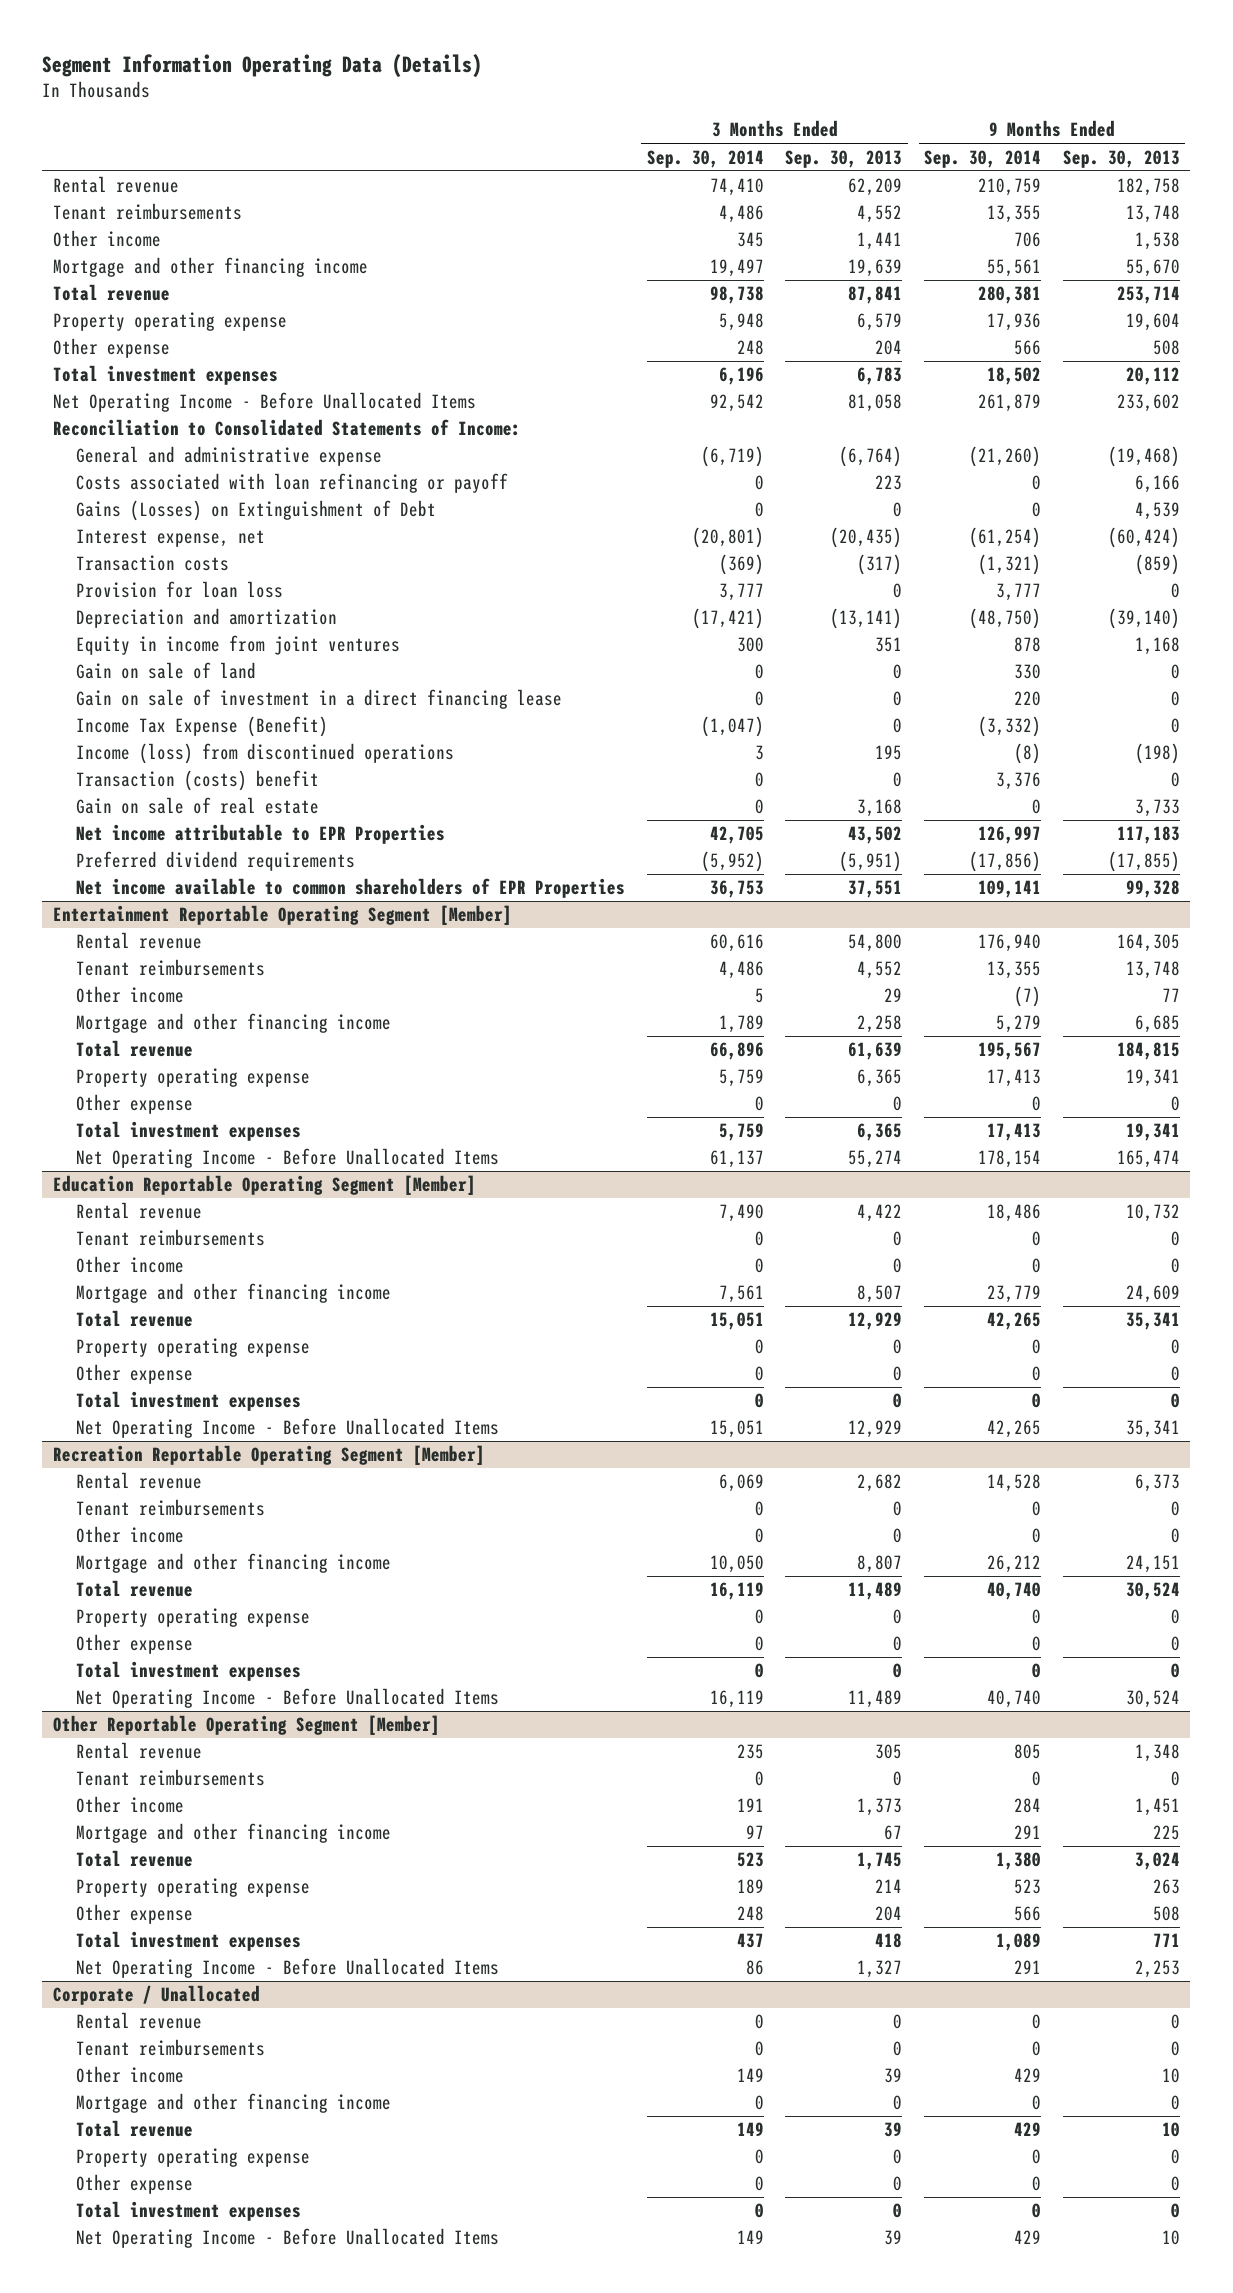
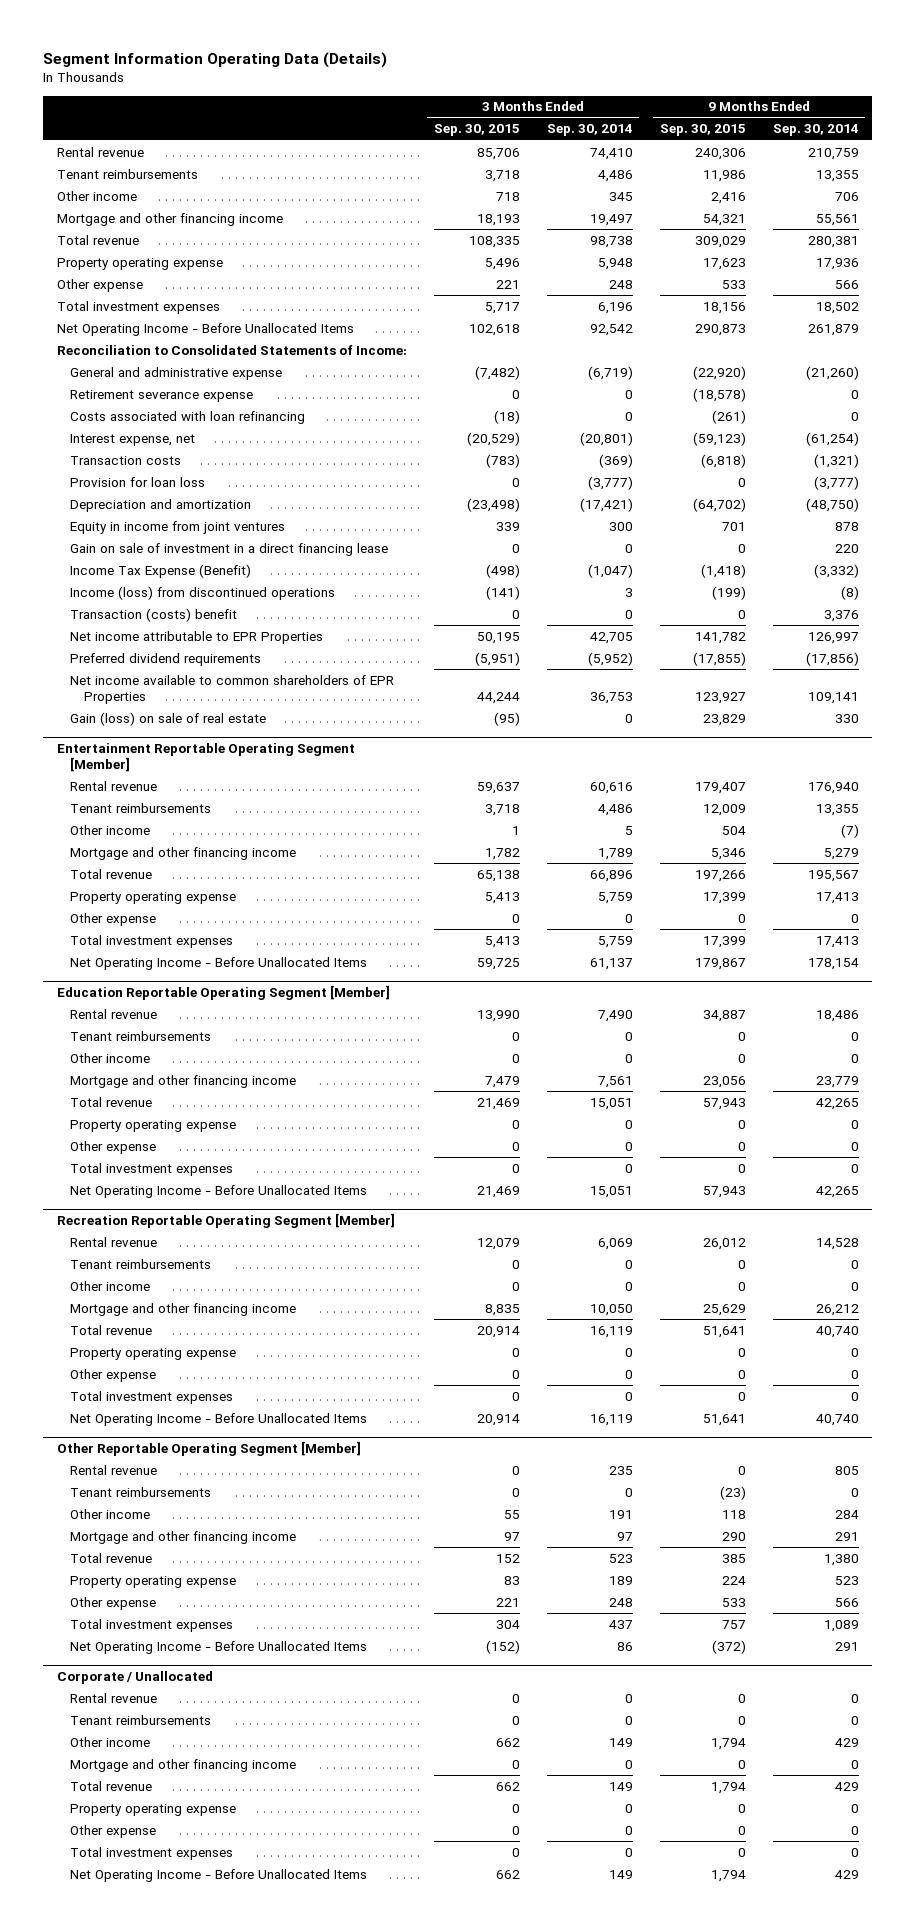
- | 3 Months Ended Sep. 30, 2014 | 3 Months Ended Sep. 30, 2013 | 9 Months Ended Sep. 30, 2014 | 9 Months Ended Sep. 30, 2013
+ | 3 Months Ended Sep. 30, 2015 | 3 Months Ended Sep. 30, 2014 | 9 Months Ended Sep. 30, 2015 | 9 Months Ended Sep. 30, 2014
- Costs associated with loan refinancing or payoff | 0 | 223 | 0 | 6,166
- Gains (Losses) on Extinguishment of Debt | 0 | 0 | 0 | 4,539
+ Retirement severance expense | 0 | 0 | (18,578) | 0
+ Costs associated with loan refinancing | (18) | 0 | (261) | 0
- Provision for loan loss | 3,777 | 0 | 3,777 | 0
+ Provision for loan loss | 0 | (3,777) | 0 | (3,777)
- Gain on sale of land | 0 | 0 | 330 | 0
- Gain on sale of real estate | 0 | 3,168 | 0 | 3,733
+ Gain (loss) on sale of real estate | (95) | 0 | 23,829 | 330

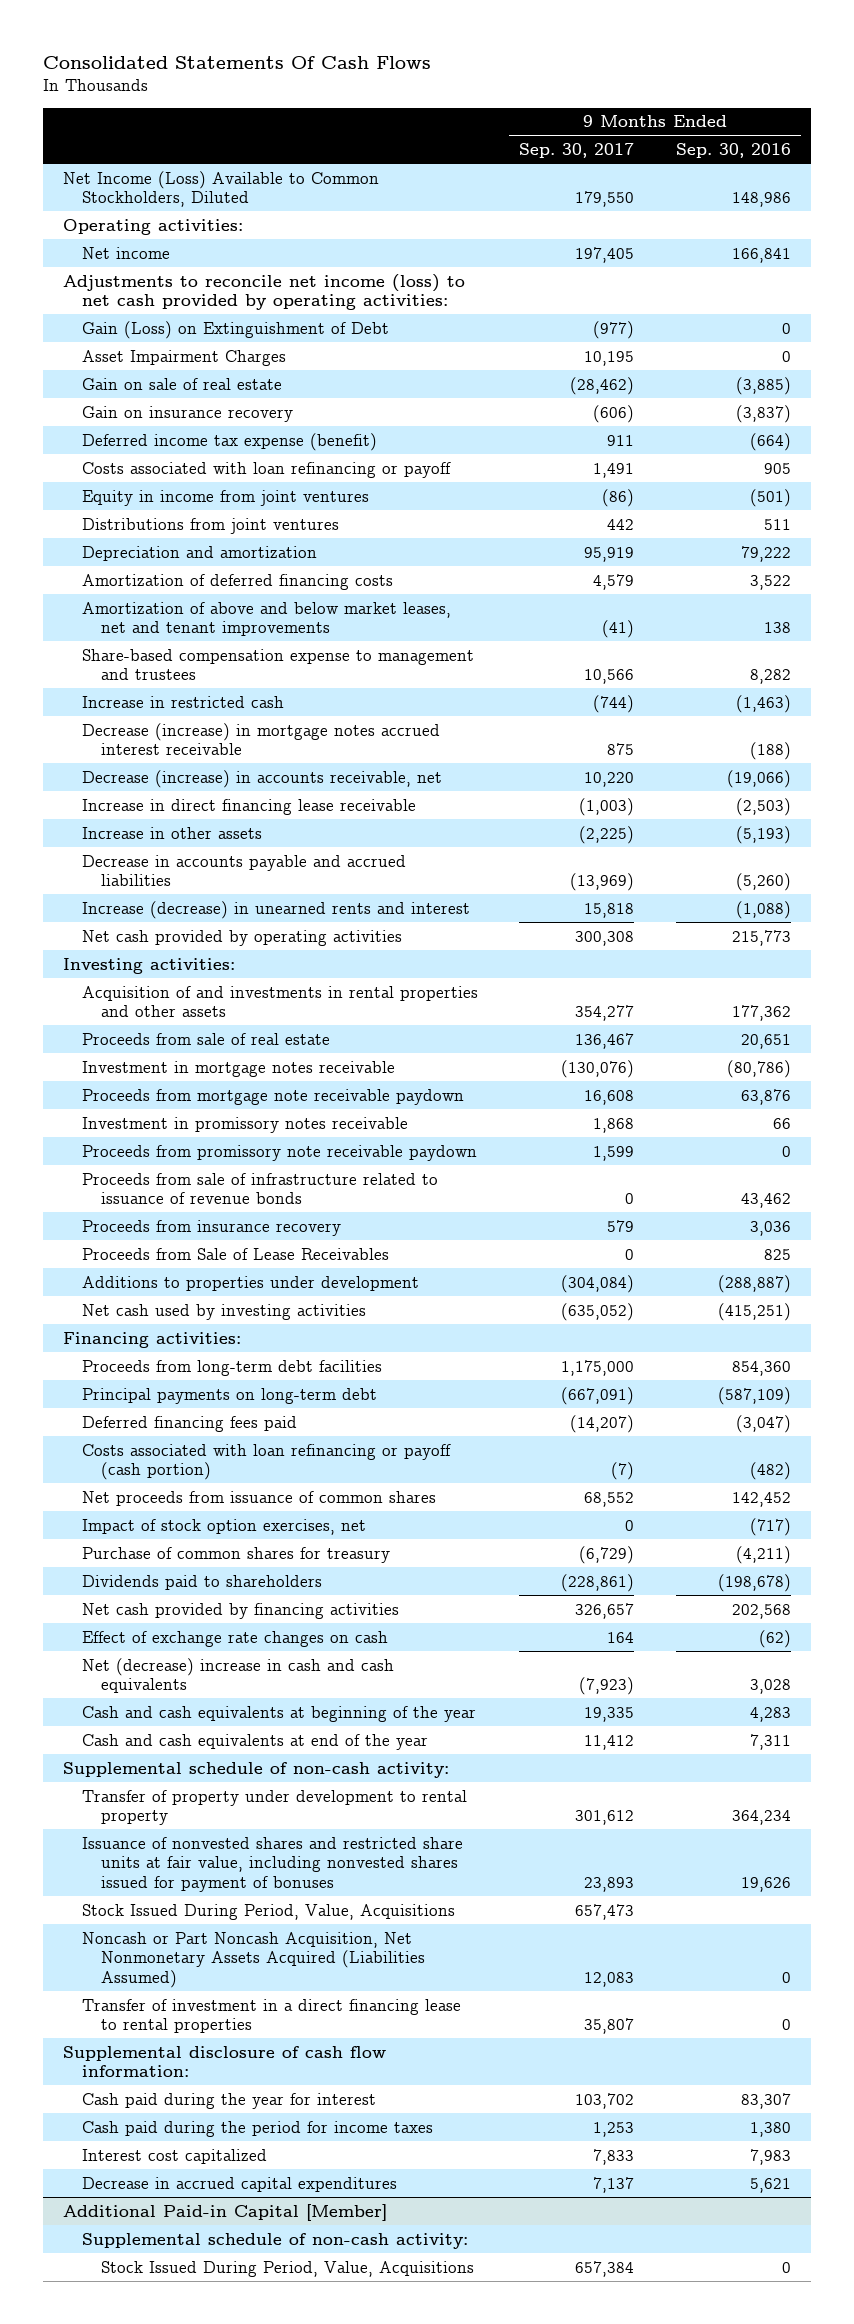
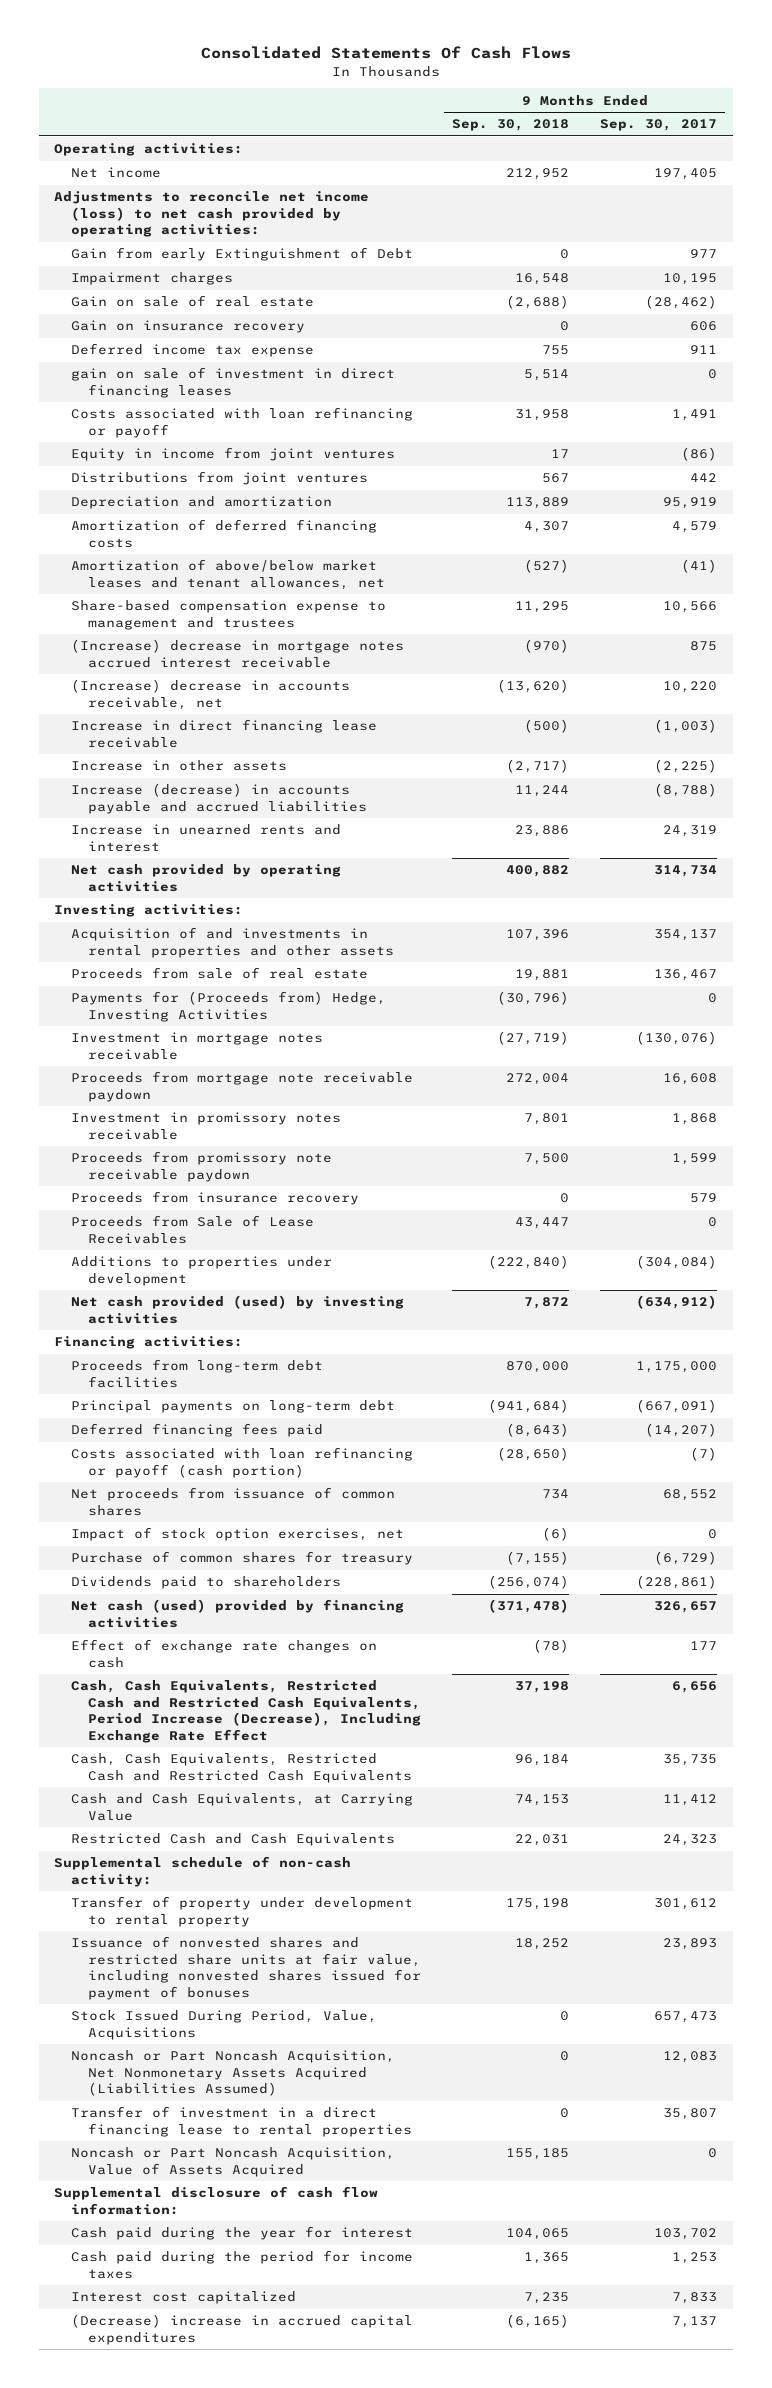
- | 9 Months Ended Sep. 30, 2017 | 9 Months Ended Sep. 30, 2016
+ | 9 Months Ended Sep. 30, 2018 | 9 Months Ended Sep. 30, 2017
- Net Income (Loss) Available to Common Stockholders, Diluted | 179,550 | 148,986
- Gain (Loss) on Extinguishment of Debt | (977) | 0
- Asset Impairment Charges | 10,195 | 0
+ Gain from early Extinguishment of Debt | 0 | 977
+ Impairment charges | 16,548 | 10,195
- Gain on insurance recovery | (606) | (3,837)
- Deferred income tax expense (benefit) | 911 | (664)
+ Gain on insurance recovery | 0 | 606
+ Deferred income tax expense | 755 | 911
+ gain on sale of investment in direct financing leases | 5,514 | 0
- Amortization of above and below market leases, net and tenant improvements | (41) | 138
+ Amortization of above/below market leases and tenant allowances, net | (527) | (41)
- Increase in restricted cash | (744) | (1,463)
- Decrease (increase) in mortgage notes accrued interest receivable | 875 | (188)
- Decrease (increase) in accounts receivable, net | 10,220 | (19,066)
+ (Increase) decrease in mortgage notes accrued interest receivable | (970) | 875
+ (Increase) decrease in accounts receivable, net | (13,620) | 10,220
- Decrease in accounts payable and accrued liabilities | (13,969) | (5,260)
- Increase (decrease) in unearned rents and interest | 15,818 | (1,088)
- Net cash provided by operating activities | 300,308 | 215,773
+ Increase (decrease) in accounts payable and accrued liabilities | 11,244 | (8,788)
+ Increase in unearned rents and interest | 23,886 | 24,319
+ Net cash provided by operating activities | 400,882 | 314,734
- Acquisition of and investments in rental properties and other assets | 354,277 | 177,362
+ Acquisition of and investments in rental properties and other assets | 107,396 | 354,137
+ Payments for (Proceeds from) Hedge, Investing Activities | (30,796) | 0
- Proceeds from sale of infrastructure related to issuance of revenue bonds | 0 | 43,462
- Net cash used by investing activities | (635,052) | (415,251)
+ Net cash provided (used) by investing activities | 7,872 | (634,912)
- Net cash provided by financing activities | 326,657 | 202,568
- Effect of exchange rate changes on cash | 164 | (62)
- Net (decrease) increase in cash and cash equivalents | (7,923) | 3,028
- Cash and cash equivalents at beginning of the year | 19,335 | 4,283
- Cash and cash equivalents at end of the year | 11,412 | 7,311
+ Net cash (used) provided by financing activities | (371,478) | 326,657
+ Effect of exchange rate changes on cash | (78) | 177
+ Cash, Cash Equivalents, Restricted Cash and Restricted Cash Equivalents, Period Increase (Decrease), Including Exchange Rate Effect | 37,198 | 6,656
+ Cash, Cash Equivalents, Restricted Cash and Restricted Cash Equivalents | 96,184 | 35,735
+ Cash and Cash Equivalents, at Carrying Value | 74,153 | 11,412
+ Restricted Cash and Cash Equivalents | 22,031 | 24,323
+ Noncash or Part Noncash Acquisition, Value of Assets Acquired | 155,185 | 0
- Decrease in accrued capital expenditures | 7,137 | 5,621
- Additional Paid-in Capital [Member]
- Supplemental schedule of non-cash activity:
- Stock Issued During Period, Value, Acquisitions | 657,384 | 0
+ (Decrease) increase in accrued capital expenditures | (6,165) | 7,137

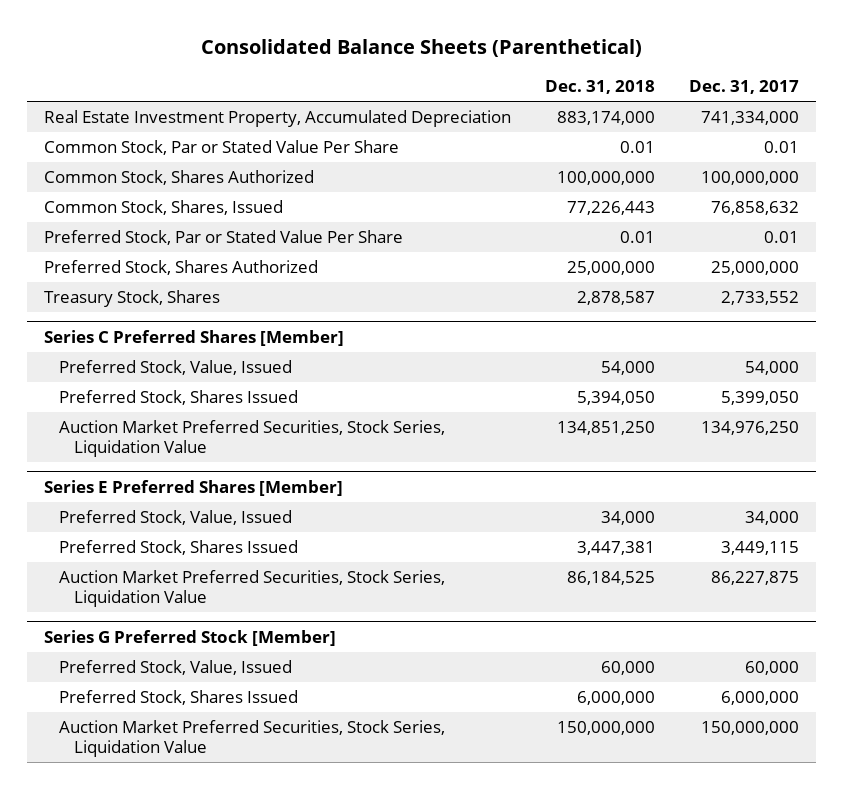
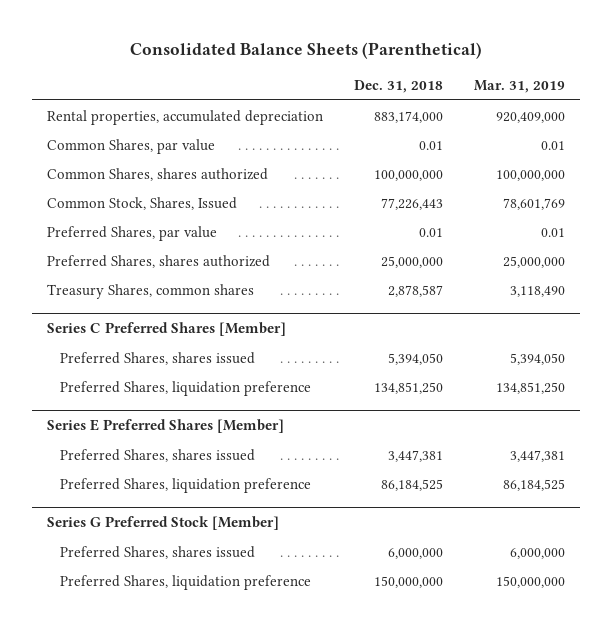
- | Dec. 31, 2018 | Dec. 31, 2017
+ | Dec. 31, 2018 | Mar. 31, 2019
- Real Estate Investment Property, Accumulated Depreciation | 883,174,000 | 741,334,000
- Common Stock, Par or Stated Value Per Share | 0.01 | 0.01
- Common Stock, Shares Authorized | 100,000,000 | 100,000,000
+ Rental properties, accumulated depreciation | 883,174,000 | 920,409,000
+ Common Shares, par value | 0.01 | 0.01
+ Common Shares, shares authorized | 100,000,000 | 100,000,000
- Preferred Stock, Par or Stated Value Per Share | 0.01 | 0.01
- Preferred Stock, Shares Authorized | 25,000,000 | 25,000,000
- Treasury Stock, Shares | 2,878,587 | 2,733,552
+ Preferred Shares, par value | 0.01 | 0.01
+ Preferred Shares, shares authorized | 25,000,000 | 25,000,000
+ Treasury Shares, common shares | 2,878,587 | 3,118,490
@ Series C Preferred Shares [Member]
- Preferred Stock, Value, Issued | 54,000 | 54,000
- Preferred Stock, Shares Issued | 5,394,050 | 5,399,050
- Auction Market Preferred Securities, Stock Series, Liquidation Value | 134,851,250 | 134,976,250
+ Preferred Shares, shares issued | 5,394,050 | 5,394,050
+ Preferred Shares, liquidation preference | 134,851,250 | 134,851,250
@ Series E Preferred Shares [Member]
- Preferred Stock, Value, Issued | 34,000 | 34,000
- Preferred Stock, Shares Issued | 3,447,381 | 3,449,115
- Auction Market Preferred Securities, Stock Series, Liquidation Value | 86,184,525 | 86,227,875
+ Preferred Shares, shares issued | 3,447,381 | 3,447,381
+ Preferred Shares, liquidation preference | 86,184,525 | 86,184,525
@ Series G Preferred Stock [Member]
- Preferred Stock, Value, Issued | 60,000 | 60,000
- Preferred Stock, Shares Issued | 6,000,000 | 6,000,000
- Auction Market Preferred Securities, Stock Series, Liquidation Value | 150,000,000 | 150,000,000
+ Preferred Shares, shares issued | 6,000,000 | 6,000,000
+ Preferred Shares, liquidation preference | 150,000,000 | 150,000,000

